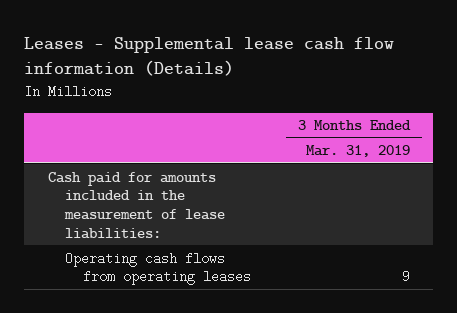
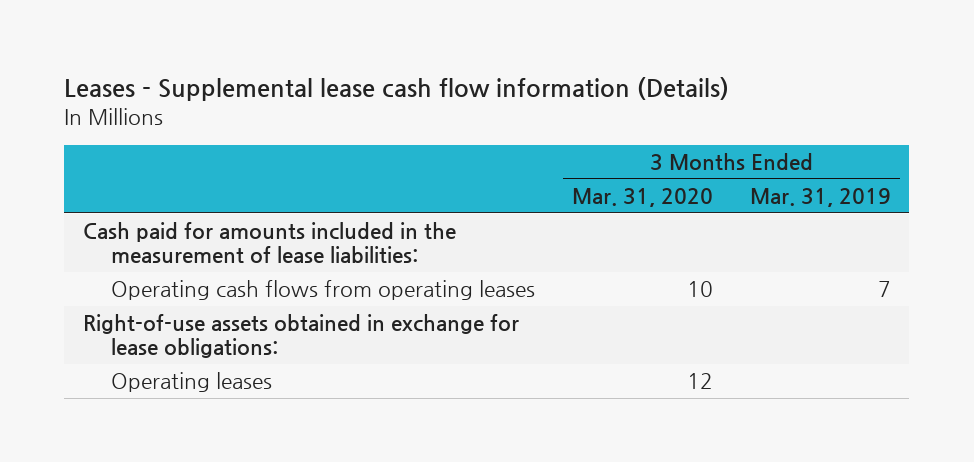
- | 3 Months Ended Mar. 31, 2019
+ | 3 Months Ended Mar. 31, 2020 | 3 Months Ended Mar. 31, 2019
- Operating cash flows from operating leases | 9
+ Operating cash flows from operating leases | 10 | 7
+ Right-of-use assets obtained in exchange for lease obligations:
+ Operating leases | 12 |

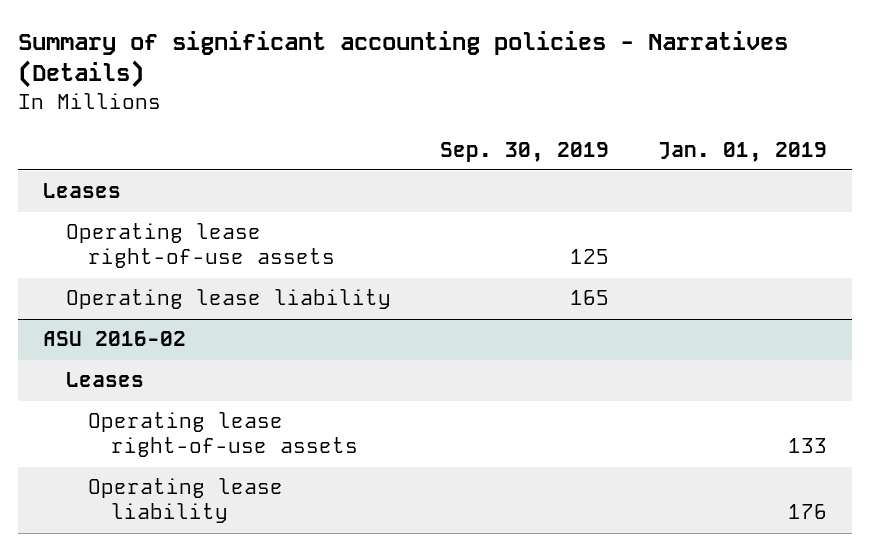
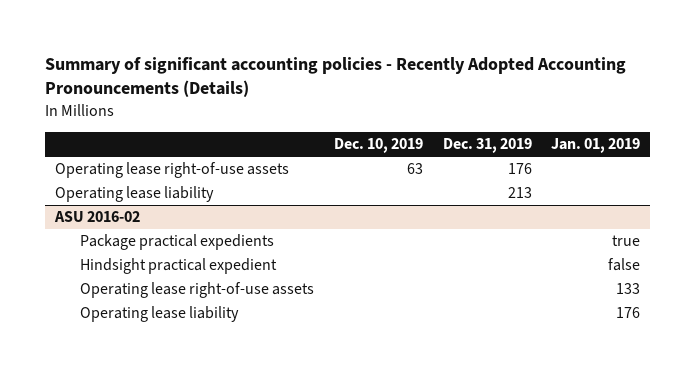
- Summary of significant accounting policies - Narratives (Details)
+ Summary of significant accounting policies - Recently Adopted Accounting Pronouncements (Details)
- | Sep. 30, 2019 | Jan. 01, 2019
+ | Dec. 10, 2019 | Dec. 31, 2019 | Jan. 01, 2019
- Leases
@ ASU 2016-02
- Leases
+ Package practical expedients | | | true
+ Hindsight practical expedient | | | false

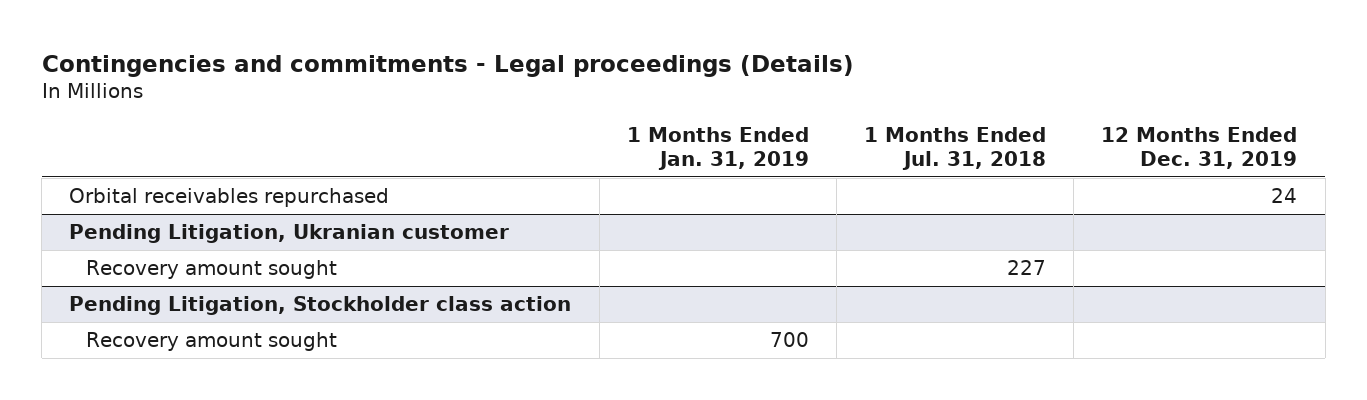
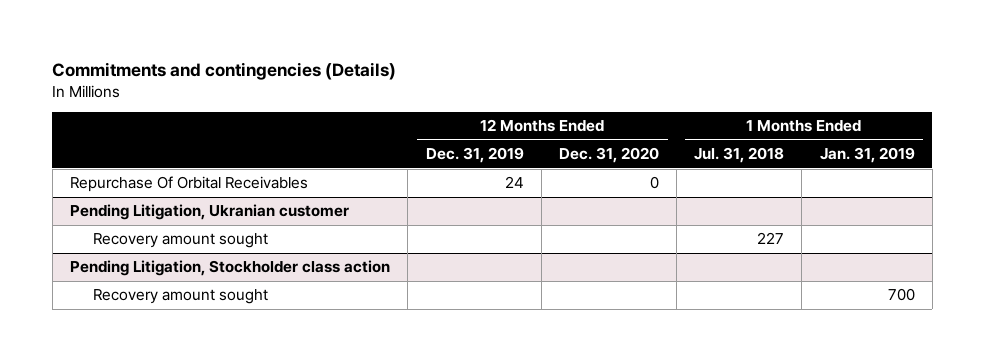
- Contingencies and commitments - Legal proceedings (Details)
+ Commitments and contingencies (Details)
- | 1 Months Ended Jan. 31, 2019 | 1 Months Ended Jul. 31, 2018 | 12 Months Ended Dec. 31, 2019
+ | 12 Months Ended Dec. 31, 2019 | 12 Months Ended Dec. 31, 2020 | 1 Months Ended Jul. 31, 2018 | 1 Months Ended Jan. 31, 2019
- Orbital receivables repurchased | | | 24
+ Repurchase Of Orbital Receivables | 24 | 0 | |

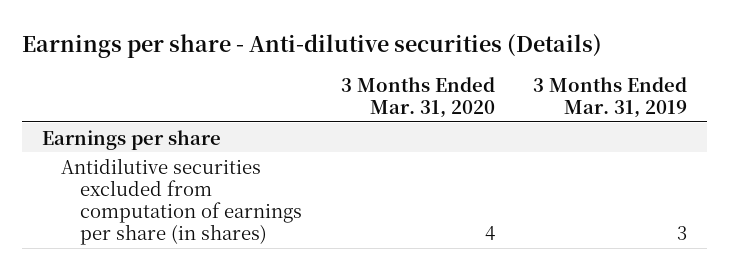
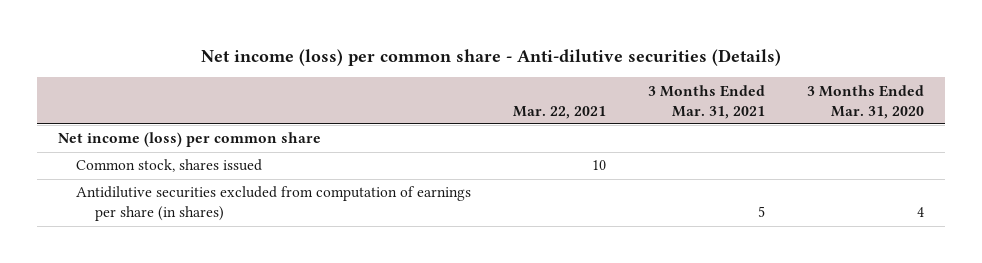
- Earnings per share - Anti-dilutive securities (Details)
+ Net income (loss) per common share - Anti-dilutive securities (Details)
- | 3 Months Ended Mar. 31, 2020 | 3 Months Ended Mar. 31, 2019
+ | Mar. 22, 2021 | 3 Months Ended Mar. 31, 2021 | 3 Months Ended Mar. 31, 2020
- Earnings per share
+ Net income (loss) per common share
+ Common stock, shares issued | 10 | |

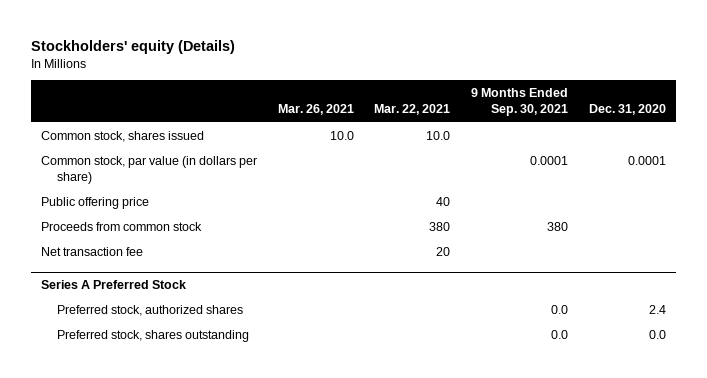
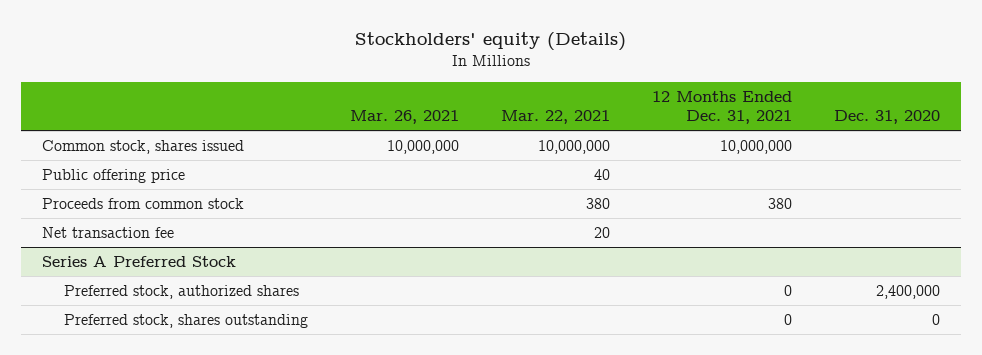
- | Mar. 26, 2021 | Mar. 22, 2021 | 9 Months Ended Sep. 30, 2021 | Dec. 31, 2020
+ | Mar. 26, 2021 | Mar. 22, 2021 | 12 Months Ended Dec. 31, 2021 | Dec. 31, 2020
- Common stock, shares issued | 10.0 | 10.0 | |
- Common stock, par value (in dollars per share) | | | 0.0001 | 0.0001
+ Common stock, shares issued | 10,000,000 | 10,000,000 | 10,000,000 |
@ Series A Preferred Stock
- Preferred stock, authorized shares | | | 0.0 | 2.4
- Preferred stock, shares outstanding | | | 0.0 | 0.0
+ Preferred stock, authorized shares | | | 0 | 2,400,000
+ Preferred stock, shares outstanding | | | 0 | 0

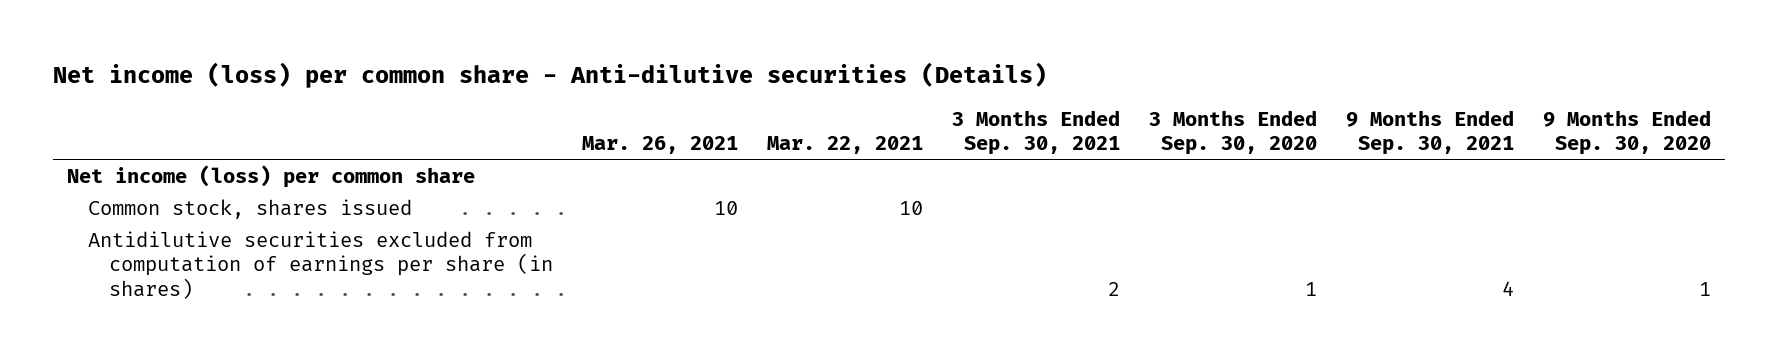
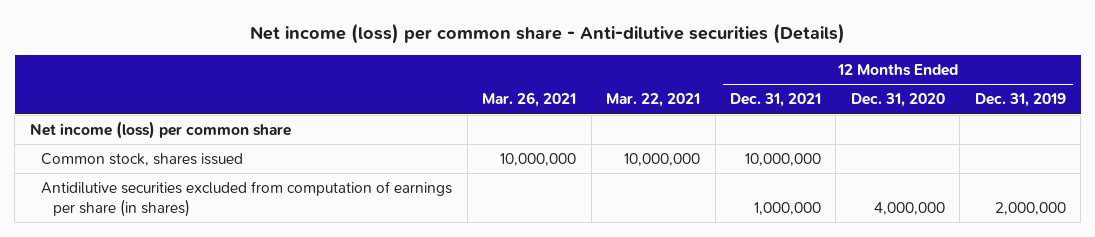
- | Mar. 26, 2021 | Mar. 22, 2021 | 3 Months Ended Sep. 30, 2021 | 3 Months Ended Sep. 30, 2020 | 9 Months Ended Sep. 30, 2021 | 9 Months Ended Sep. 30, 2020
+ | Mar. 26, 2021 | Mar. 22, 2021 | 12 Months Ended Dec. 31, 2021 | 12 Months Ended Dec. 31, 2020 | 12 Months Ended Dec. 31, 2019
- Common stock, shares issued | 10 | 10 | | | |
+ Common stock, shares issued | 10,000,000 | 10,000,000 | 10,000,000 | |

